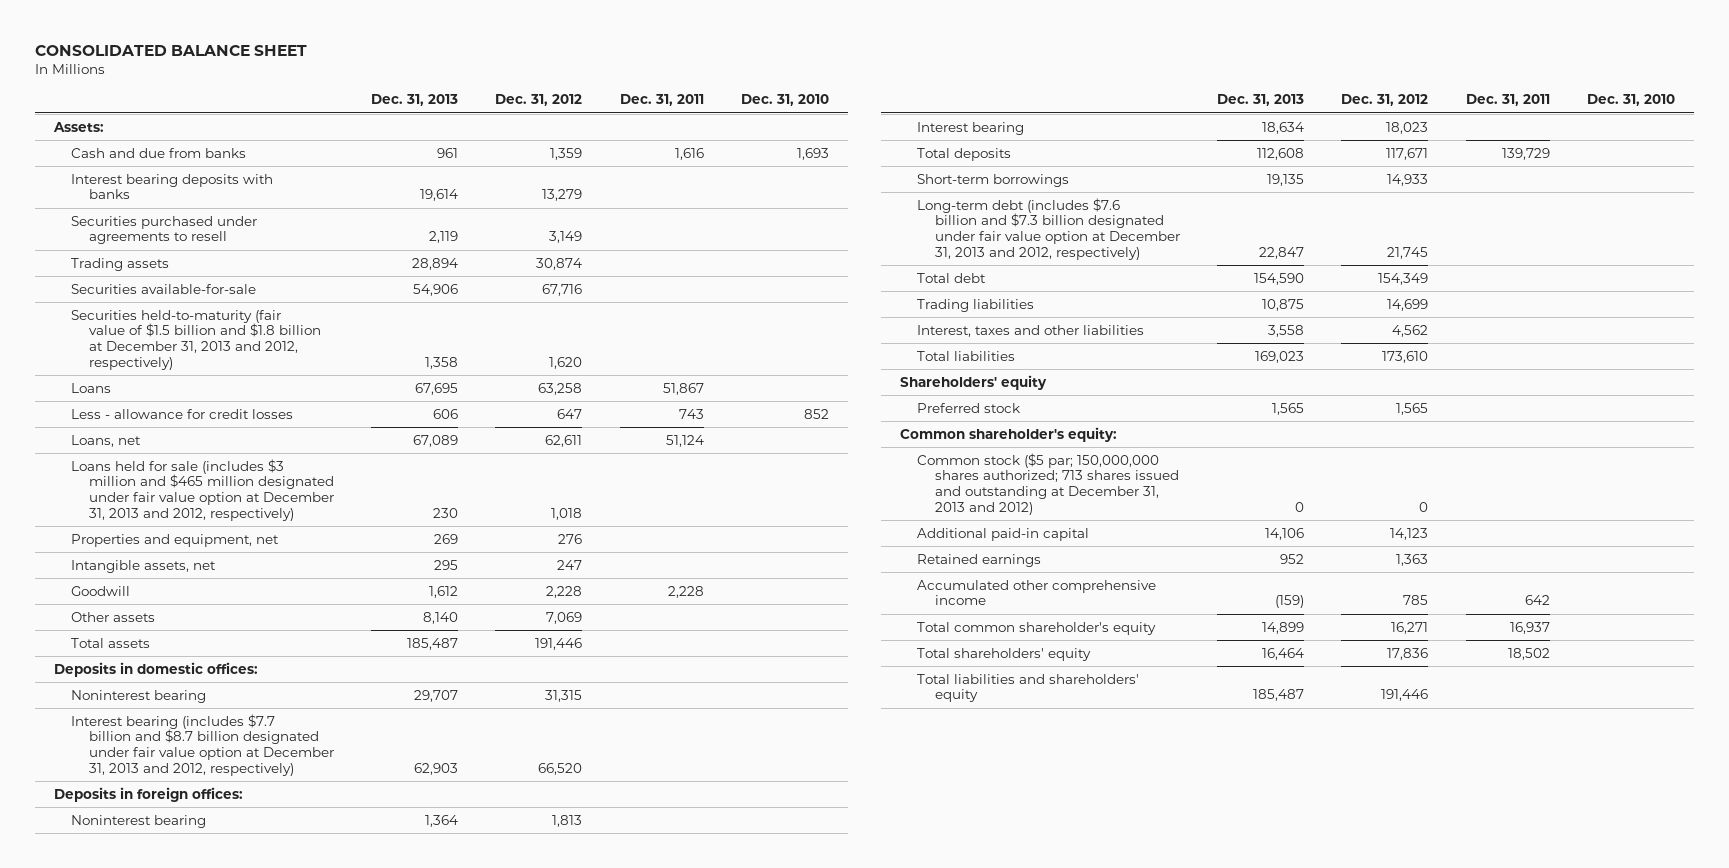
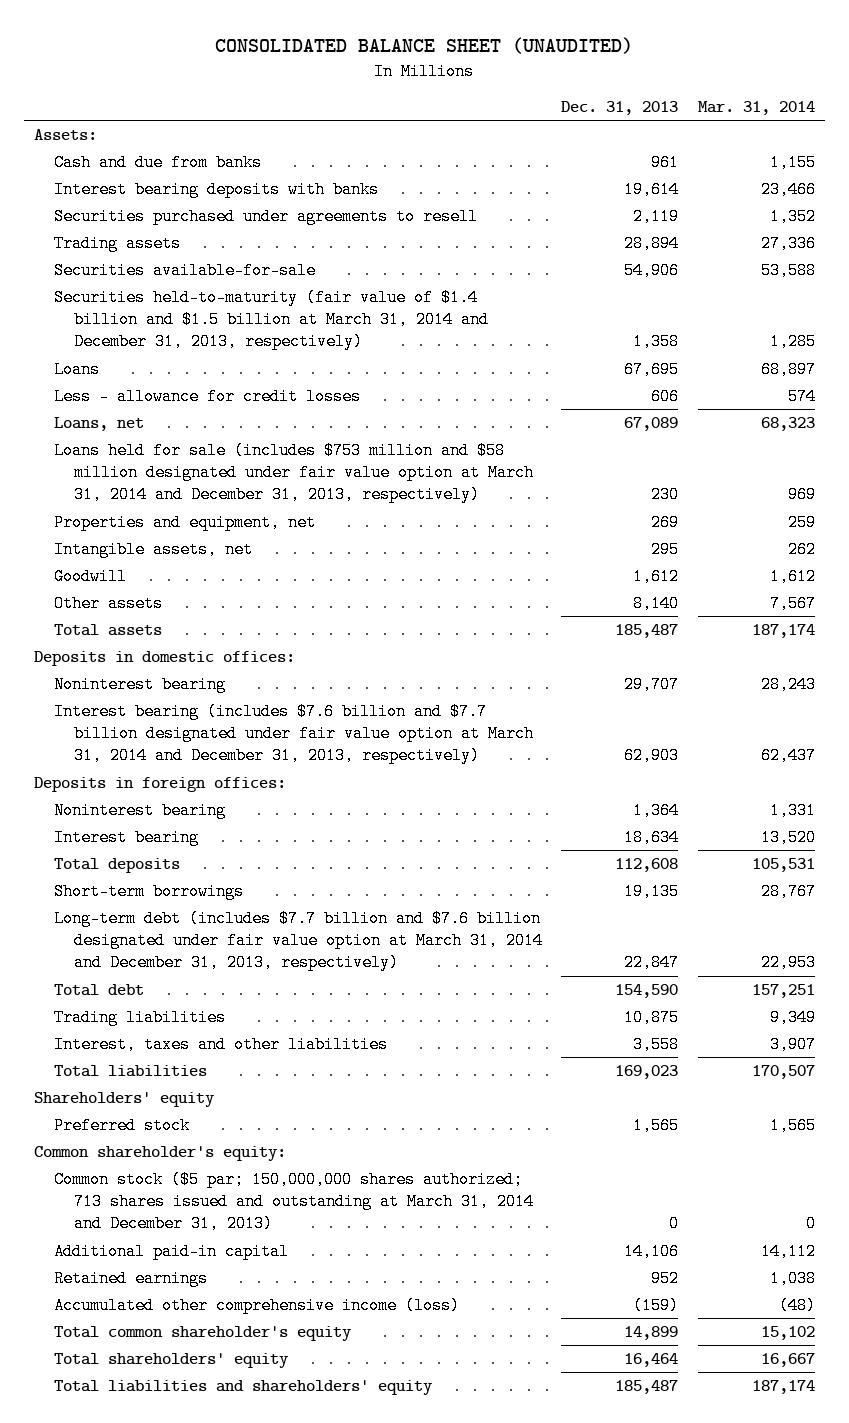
- CONSOLIDATED BALANCE SHEET
+ CONSOLIDATED BALANCE SHEET (UNAUDITED)
- | Dec. 31, 2013 | Dec. 31, 2012 | Dec. 31, 2011 | Dec. 31, 2010
+ | Dec. 31, 2013 | Mar. 31, 2014
- Securities held-to-maturity (fair value of $1.5 billion and $1.8 billion at December 31, 2013 and 2012, respectively) | 1,358 | 1,620 | |
+ Securities held-to-maturity (fair value of $1.4 billion and $1.5 billion at March 31, 2014 and December 31, 2013, respectively) | 1,358 | 1,285
- Loans held for sale (includes $3 million and $465 million designated under fair value option at December 31, 2013 and 2012, respectively) | 230 | 1,018 | |
+ Loans held for sale (includes $753 million and $58 million designated under fair value option at March 31, 2014 and December 31, 2013, respectively) | 230 | 969
- Interest bearing (includes $7.7 billion and $8.7 billion designated under fair value option at December 31, 2013 and 2012, respectively) | 62,903 | 66,520 | |
+ Interest bearing (includes $7.6 billion and $7.7 billion designated under fair value option at March 31, 2014 and December 31, 2013, respectively) | 62,903 | 62,437
- Long-term debt (includes $7.6 billion and $7.3 billion designated under fair value option at December 31, 2013 and 2012, respectively) | 22,847 | 21,745 | |
+ Long-term debt (includes $7.7 billion and $7.6 billion designated under fair value option at March 31, 2014 and December 31, 2013, respectively) | 22,847 | 22,953
- Common stock ($5 par; 150,000,000 shares authorized; 713 shares issued and outstanding at December 31, 2013 and 2012) | 0 | 0 | |
+ Common stock ($5 par; 150,000,000 shares authorized; 713 shares issued and outstanding at March 31, 2014 and December 31, 2013) | 0 | 0
- Accumulated other comprehensive income | (159) | 785 | 642 |
+ Accumulated other comprehensive income (loss) | (159) | (48)

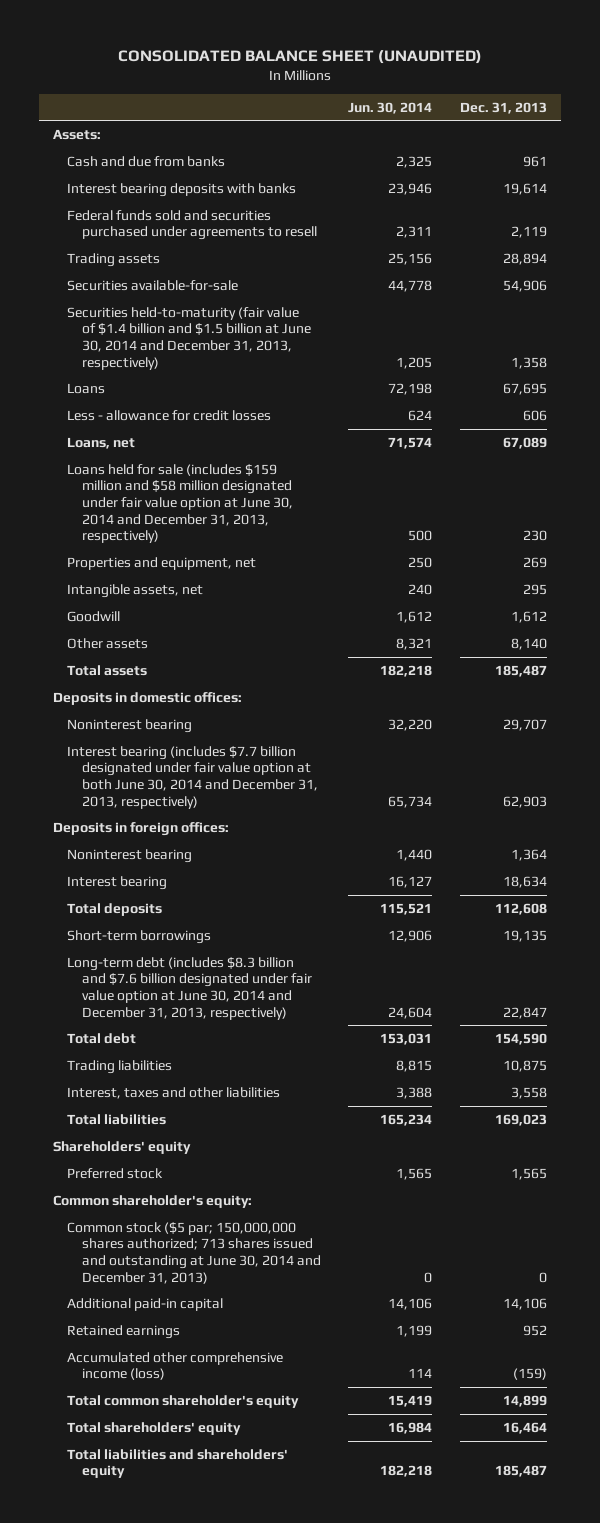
- | Dec. 31, 2013 | Mar. 31, 2014
+ | Jun. 30, 2014 | Dec. 31, 2013
- Securities purchased under agreements to resell | 2,119 | 1,352
+ Federal funds sold and securities purchased under agreements to resell | 2,311 | 2,119
- Securities held-to-maturity (fair value of $1.4 billion and $1.5 billion at March 31, 2014 and December 31, 2013, respectively) | 1,358 | 1,285
+ Securities held-to-maturity (fair value of $1.4 billion and $1.5 billion at June 30, 2014 and December 31, 2013, respectively) | 1,205 | 1,358
- Loans held for sale (includes $753 million and $58 million designated under fair value option at March 31, 2014 and December 31, 2013, respectively) | 230 | 969
+ Loans held for sale (includes $159 million and $58 million designated under fair value option at June 30, 2014 and December 31, 2013, respectively) | 500 | 230
- Interest bearing (includes $7.6 billion and $7.7 billion designated under fair value option at March 31, 2014 and December 31, 2013, respectively) | 62,903 | 62,437
+ Interest bearing (includes $7.7 billion designated under fair value option at both June 30, 2014 and December 31, 2013, respectively) | 65,734 | 62,903
- Long-term debt (includes $7.7 billion and $7.6 billion designated under fair value option at March 31, 2014 and December 31, 2013, respectively) | 22,847 | 22,953
+ Long-term debt (includes $8.3 billion and $7.6 billion designated under fair value option at June 30, 2014 and December 31, 2013, respectively) | 24,604 | 22,847
- Common stock ($5 par; 150,000,000 shares authorized; 713 shares issued and outstanding at March 31, 2014 and December 31, 2013) | 0 | 0
+ Common stock ($5 par; 150,000,000 shares authorized; 713 shares issued and outstanding at June 30, 2014 and December 31, 2013) | 0 | 0

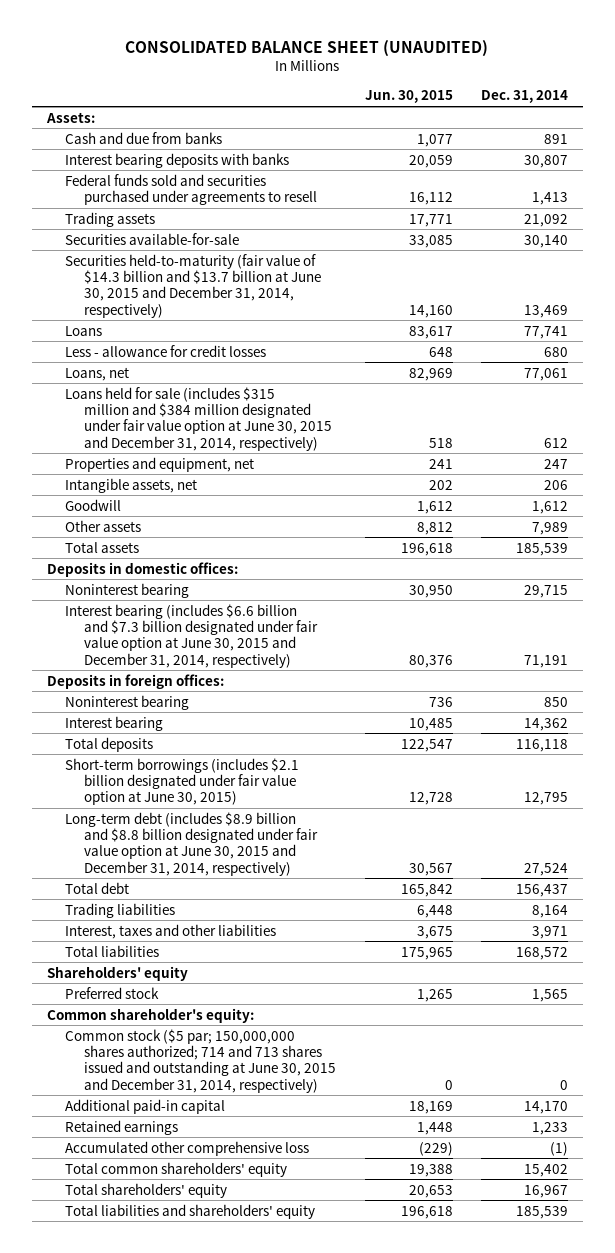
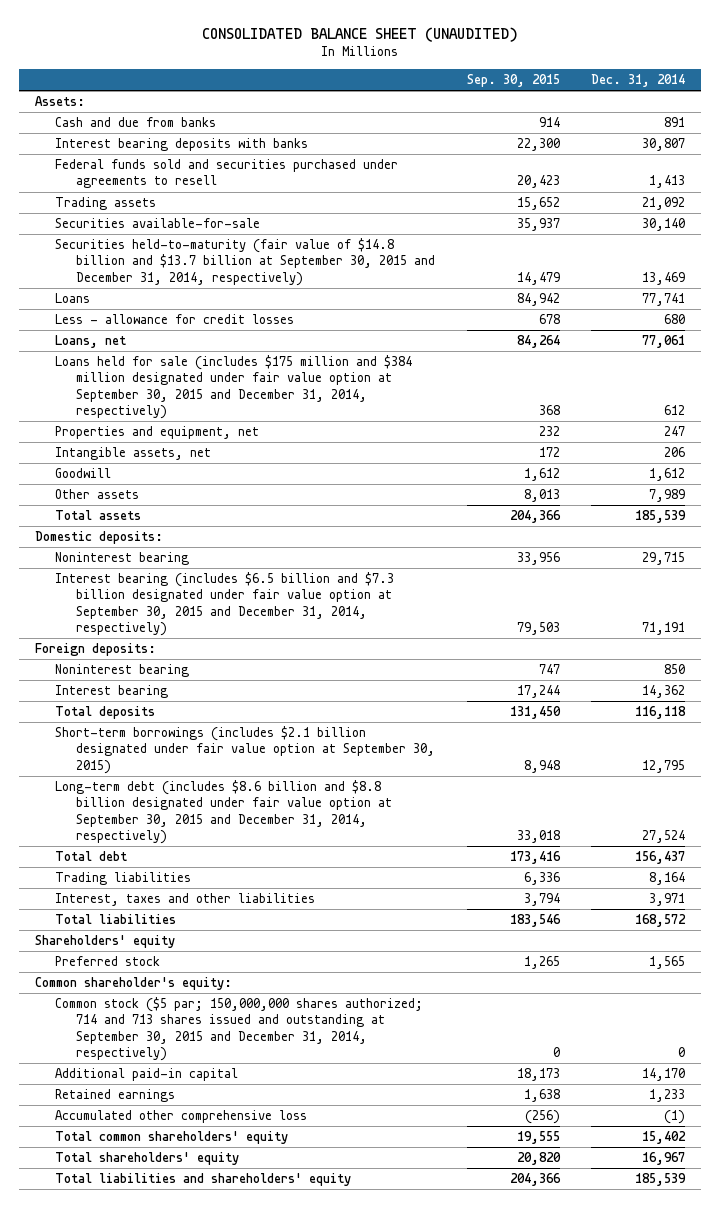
- | Jun. 30, 2015 | Dec. 31, 2014
+ | Sep. 30, 2015 | Dec. 31, 2014
- Securities held-to-maturity (fair value of $14.3 billion and $13.7 billion at June 30, 2015 and December 31, 2014, respectively) | 14,160 | 13,469
+ Securities held-to-maturity (fair value of $14.8 billion and $13.7 billion at September 30, 2015 and December 31, 2014, respectively) | 14,479 | 13,469
- Loans held for sale (includes $315 million and $384 million designated under fair value option at June 30, 2015 and December 31, 2014, respectively) | 518 | 612
+ Loans held for sale (includes $175 million and $384 million designated under fair value option at September 30, 2015 and December 31, 2014, respectively) | 368 | 612
- Deposits in domestic offices:
+ Domestic deposits:
- Interest bearing (includes $6.6 billion and $7.3 billion designated under fair value option at June 30, 2015 and December 31, 2014, respectively) | 80,376 | 71,191
- Deposits in foreign offices:
+ Interest bearing (includes $6.5 billion and $7.3 billion designated under fair value option at September 30, 2015 and December 31, 2014, respectively) | 79,503 | 71,191
+ Foreign deposits:
- Short-term borrowings (includes $2.1 billion designated under fair value option at June 30, 2015) | 12,728 | 12,795
- Long-term debt (includes $8.9 billion and $8.8 billion designated under fair value option at June 30, 2015 and December 31, 2014, respectively) | 30,567 | 27,524
+ Short-term borrowings (includes $2.1 billion designated under fair value option at September 30, 2015) | 8,948 | 12,795
+ Long-term debt (includes $8.6 billion and $8.8 billion designated under fair value option at September 30, 2015 and December 31, 2014, respectively) | 33,018 | 27,524
- Common stock ($5 par; 150,000,000 shares authorized; 714 and 713 shares issued and outstanding at June 30, 2015 and December 31, 2014, respectively) | 0 | 0
+ Common stock ($5 par; 150,000,000 shares authorized; 714 and 713 shares issued and outstanding at September 30, 2015 and December 31, 2014, respectively) | 0 | 0

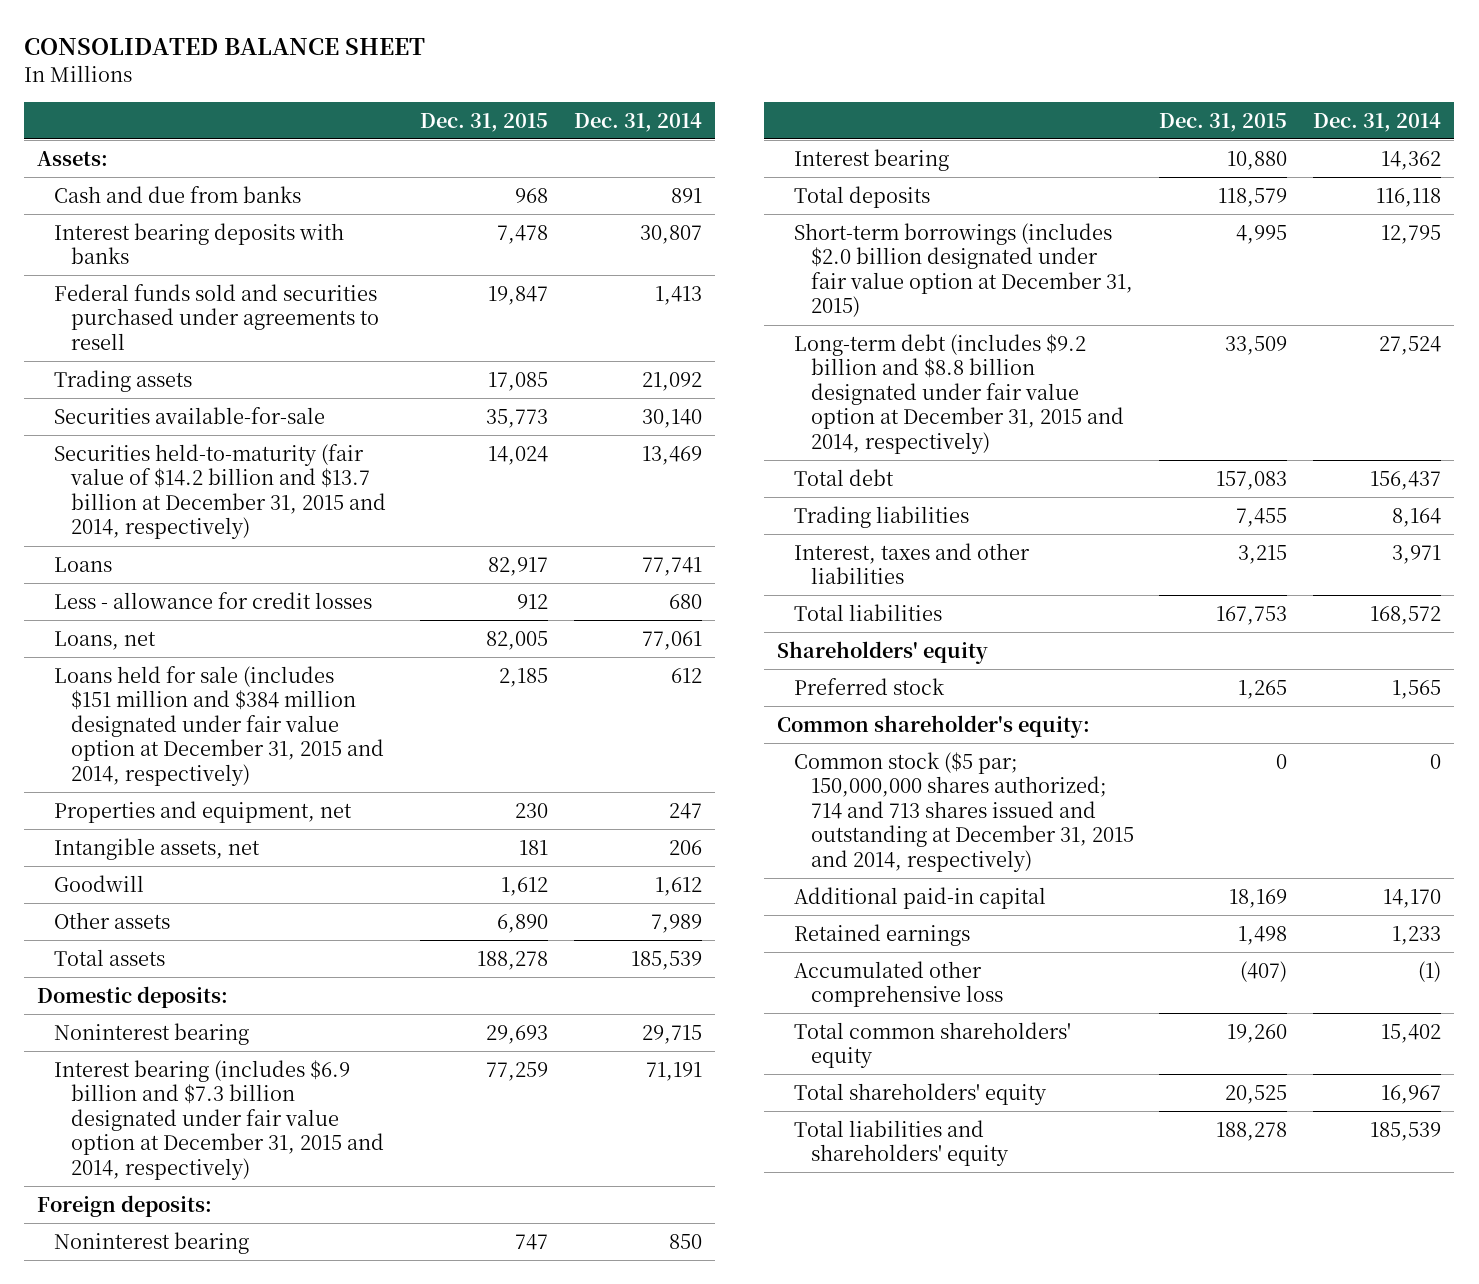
- CONSOLIDATED BALANCE SHEET (UNAUDITED)
+ CONSOLIDATED BALANCE SHEET
- | Sep. 30, 2015 | Dec. 31, 2014
+ | Dec. 31, 2015 | Dec. 31, 2014
- Securities held-to-maturity (fair value of $14.8 billion and $13.7 billion at September 30, 2015 and December 31, 2014, respectively) | 14,479 | 13,469
+ Securities held-to-maturity (fair value of $14.2 billion and $13.7 billion at December 31, 2015 and 2014, respectively) | 14,024 | 13,469
- Loans held for sale (includes $175 million and $384 million designated under fair value option at September 30, 2015 and December 31, 2014, respectively) | 368 | 612
+ Loans held for sale (includes $151 million and $384 million designated under fair value option at December 31, 2015 and 2014, respectively) | 2,185 | 612
- Interest bearing (includes $6.5 billion and $7.3 billion designated under fair value option at September 30, 2015 and December 31, 2014, respectively) | 79,503 | 71,191
+ Interest bearing (includes $6.9 billion and $7.3 billion designated under fair value option at December 31, 2015 and 2014, respectively) | 77,259 | 71,191
- Short-term borrowings (includes $2.1 billion designated under fair value option at September 30, 2015) | 8,948 | 12,795
- Long-term debt (includes $8.6 billion and $8.8 billion designated under fair value option at September 30, 2015 and December 31, 2014, respectively) | 33,018 | 27,524
+ Short-term borrowings (includes $2.0 billion designated under fair value option at December 31, 2015) | 4,995 | 12,795
+ Long-term debt (includes $9.2 billion and $8.8 billion designated under fair value option at December 31, 2015 and 2014, respectively) | 33,509 | 27,524
- Common stock ($5 par; 150,000,000 shares authorized; 714 and 713 shares issued and outstanding at September 30, 2015 and December 31, 2014, respectively) | 0 | 0
+ Common stock ($5 par; 150,000,000 shares authorized; 714 and 713 shares issued and outstanding at December 31, 2015 and 2014, respectively) | 0 | 0

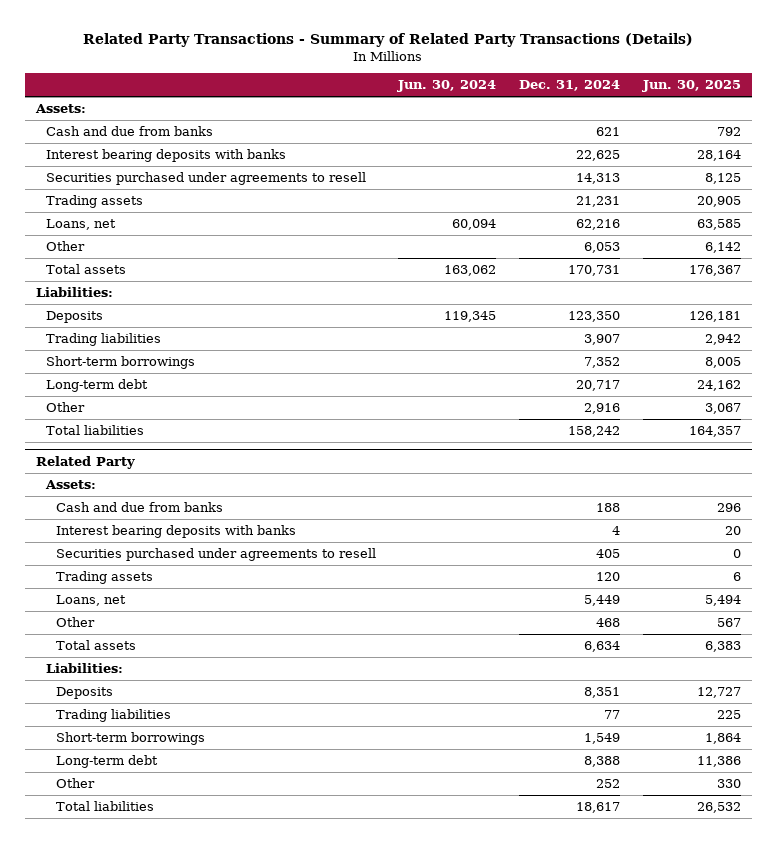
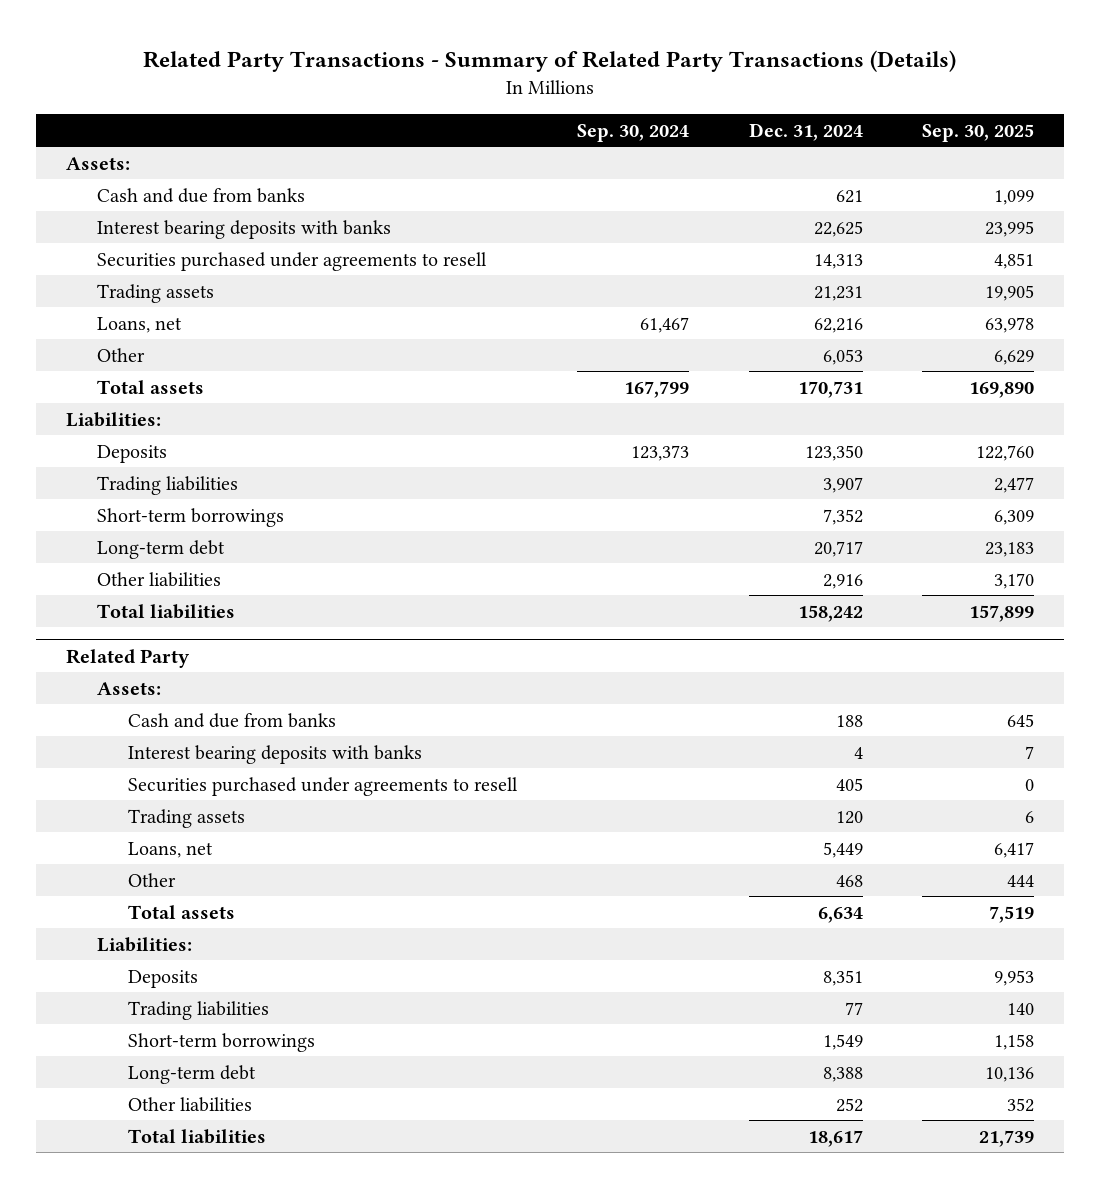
- | Jun. 30, 2024 | Dec. 31, 2024 | Jun. 30, 2025
+ | Sep. 30, 2024 | Dec. 31, 2024 | Sep. 30, 2025
- Other | | 2,916 | 3,067
+ Other liabilities | | 2,916 | 3,170
@ Related Party
- Other | | 252 | 330
+ Other liabilities | | 252 | 352

